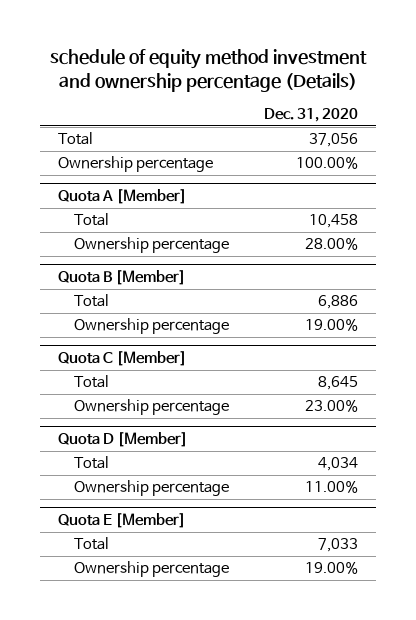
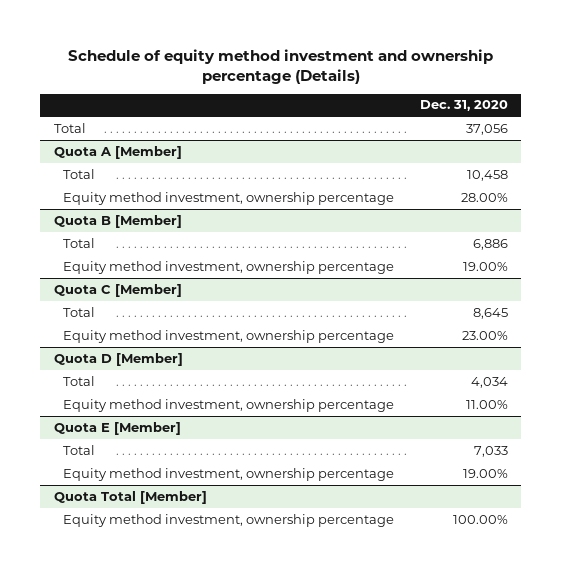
- schedule of equity method investment and ownership percentage (Details)
+ Schedule of equity method investment and ownership percentage (Details)
- Ownership percentage | 100.00%
@ Quota A [Member]
- Ownership percentage | 28.00%
+ Equity method investment, ownership percentage | 28.00%
@ Quota B [Member]
- Ownership percentage | 19.00%
+ Equity method investment, ownership percentage | 19.00%
@ Quota C [Member]
- Ownership percentage | 23.00%
+ Equity method investment, ownership percentage | 23.00%
@ Quota D [Member]
- Ownership percentage | 11.00%
+ Equity method investment, ownership percentage | 11.00%
@ Quota E [Member]
- Ownership percentage | 19.00%
+ Equity method investment, ownership percentage | 19.00%
+ Quota Total [Member]
+ Equity method investment, ownership percentage | 100.00%

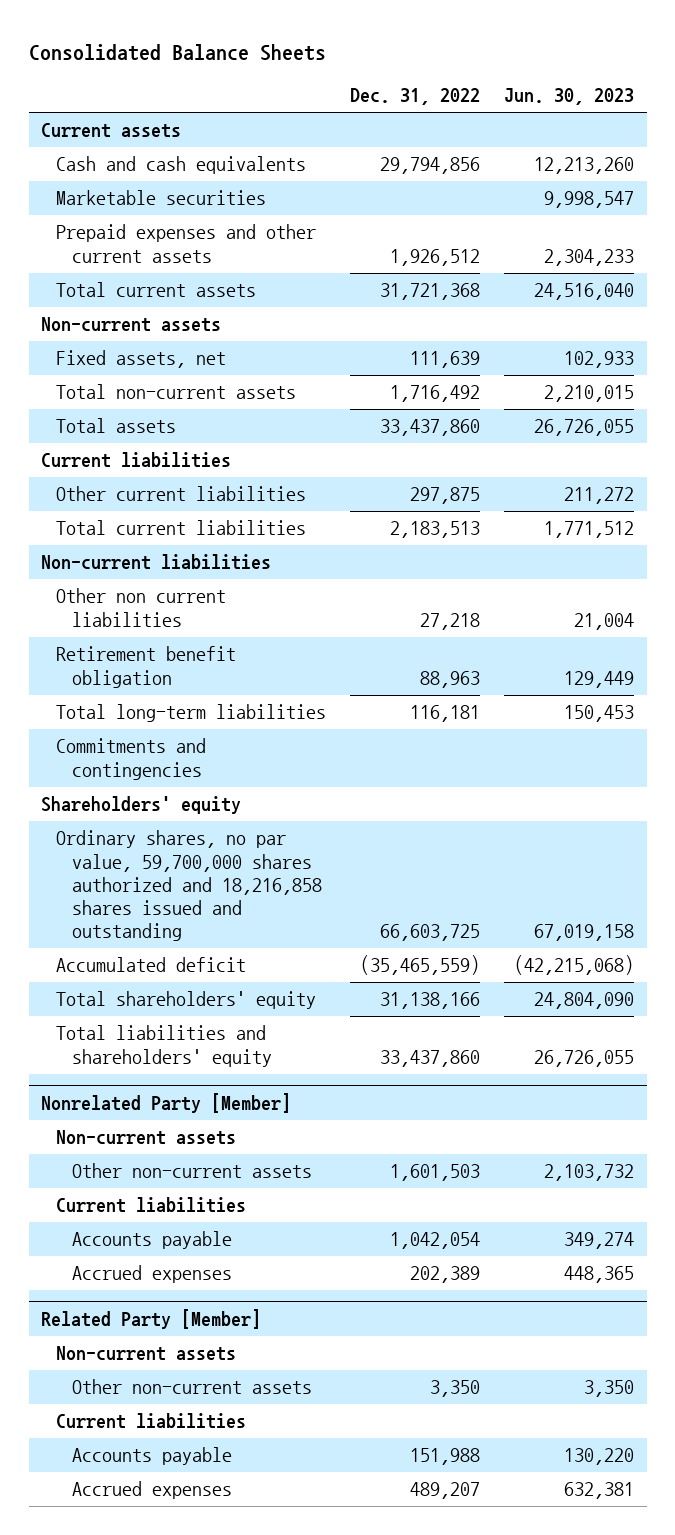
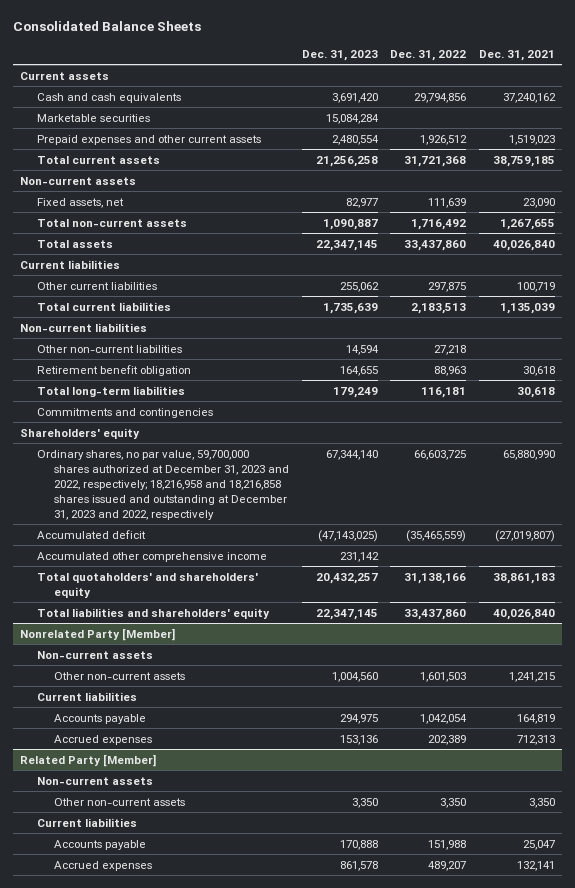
- | Dec. 31, 2022 | Jun. 30, 2023
+ | Dec. 31, 2023 | Dec. 31, 2022 | Dec. 31, 2021
- Other non current liabilities | 27,218 | 21,004
+ Other non-current liabilities | 14,594 | 27,218 |
- Ordinary shares, no par value, 59,700,000 shares authorized and 18,216,858 shares issued and outstanding | 66,603,725 | 67,019,158
+ Ordinary shares, no par value, 59,700,000 shares authorized at December 31, 2023 and 2022, respectively; 18,216,958 and 18,216,858 shares issued and outstanding at December 31, 2023 and 2022, respectively | 67,344,140 | 66,603,725 | 65,880,990
- Total shareholders' equity | 31,138,166 | 24,804,090
+ Accumulated other comprehensive income | 231,142 | |
+ Total quotaholders' and shareholders' equity | 20,432,257 | 31,138,166 | 38,861,183

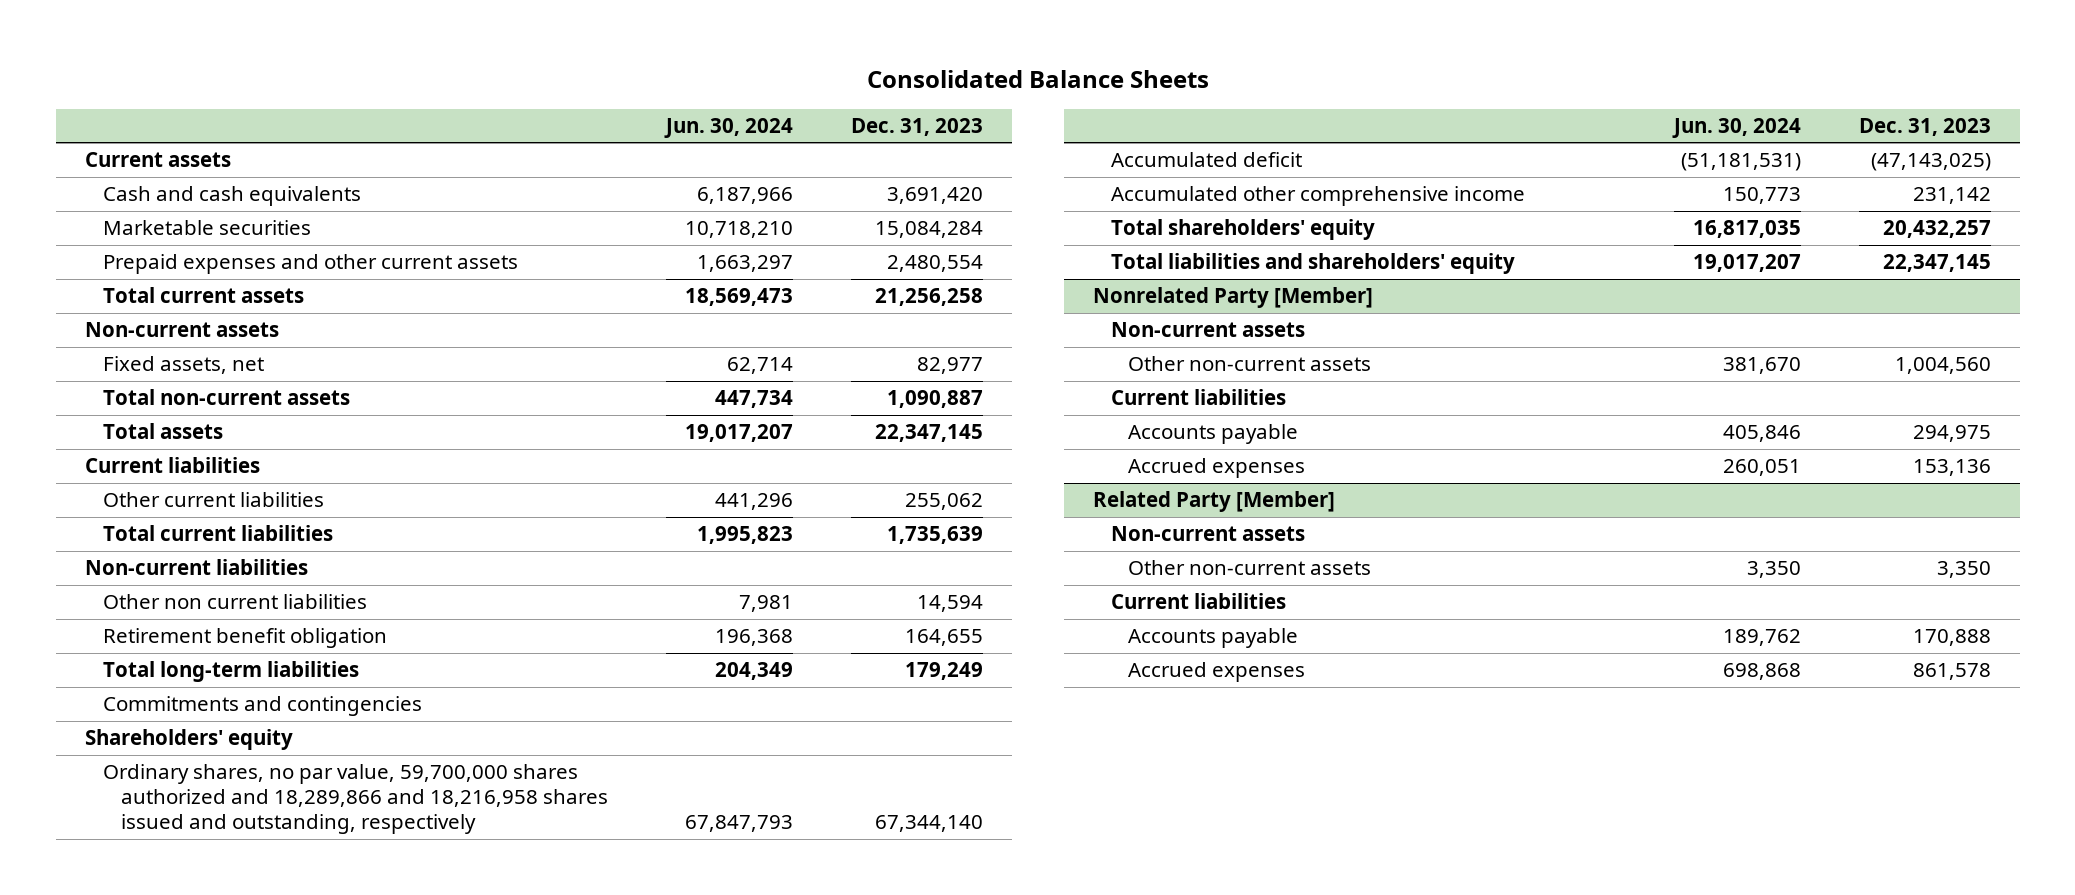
- | Dec. 31, 2023 | Dec. 31, 2022 | Dec. 31, 2021
+ | Jun. 30, 2024 | Dec. 31, 2023
- Other non-current liabilities | 14,594 | 27,218 |
+ Other non current liabilities | 7,981 | 14,594
- Ordinary shares, no par value, 59,700,000 shares authorized at December 31, 2023 and 2022, respectively; 18,216,958 and 18,216,858 shares issued and outstanding at December 31, 2023 and 2022, respectively | 67,344,140 | 66,603,725 | 65,880,990
+ Ordinary shares, no par value, 59,700,000 shares authorized and 18,289,866 and 18,216,958 shares issued and outstanding, respectively | 67,847,793 | 67,344,140
- Total quotaholders' and shareholders' equity | 20,432,257 | 31,138,166 | 38,861,183
+ Total shareholders' equity | 16,817,035 | 20,432,257

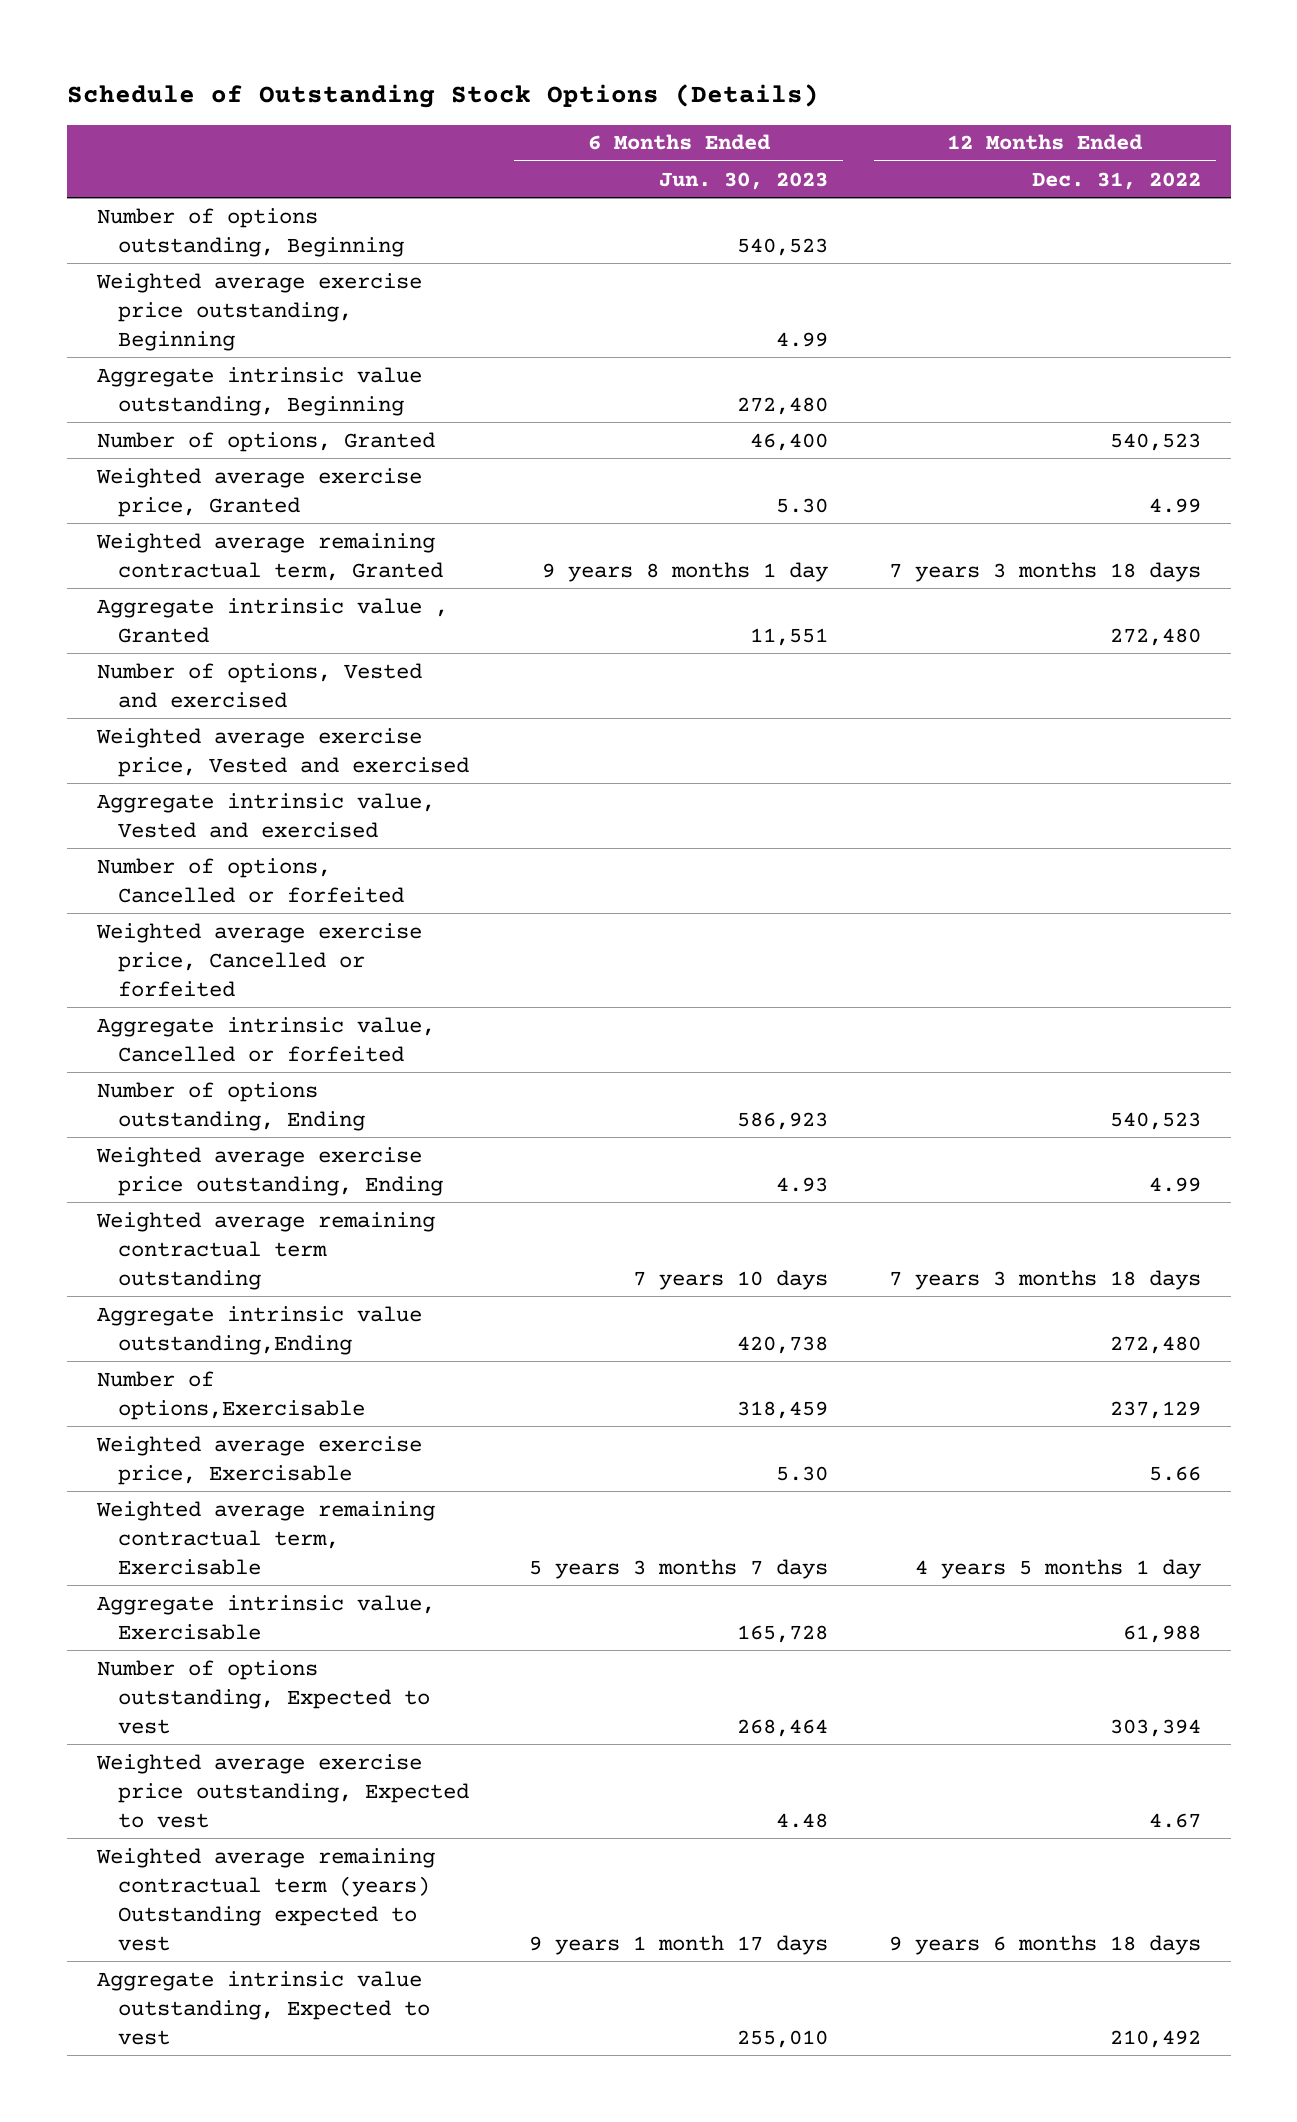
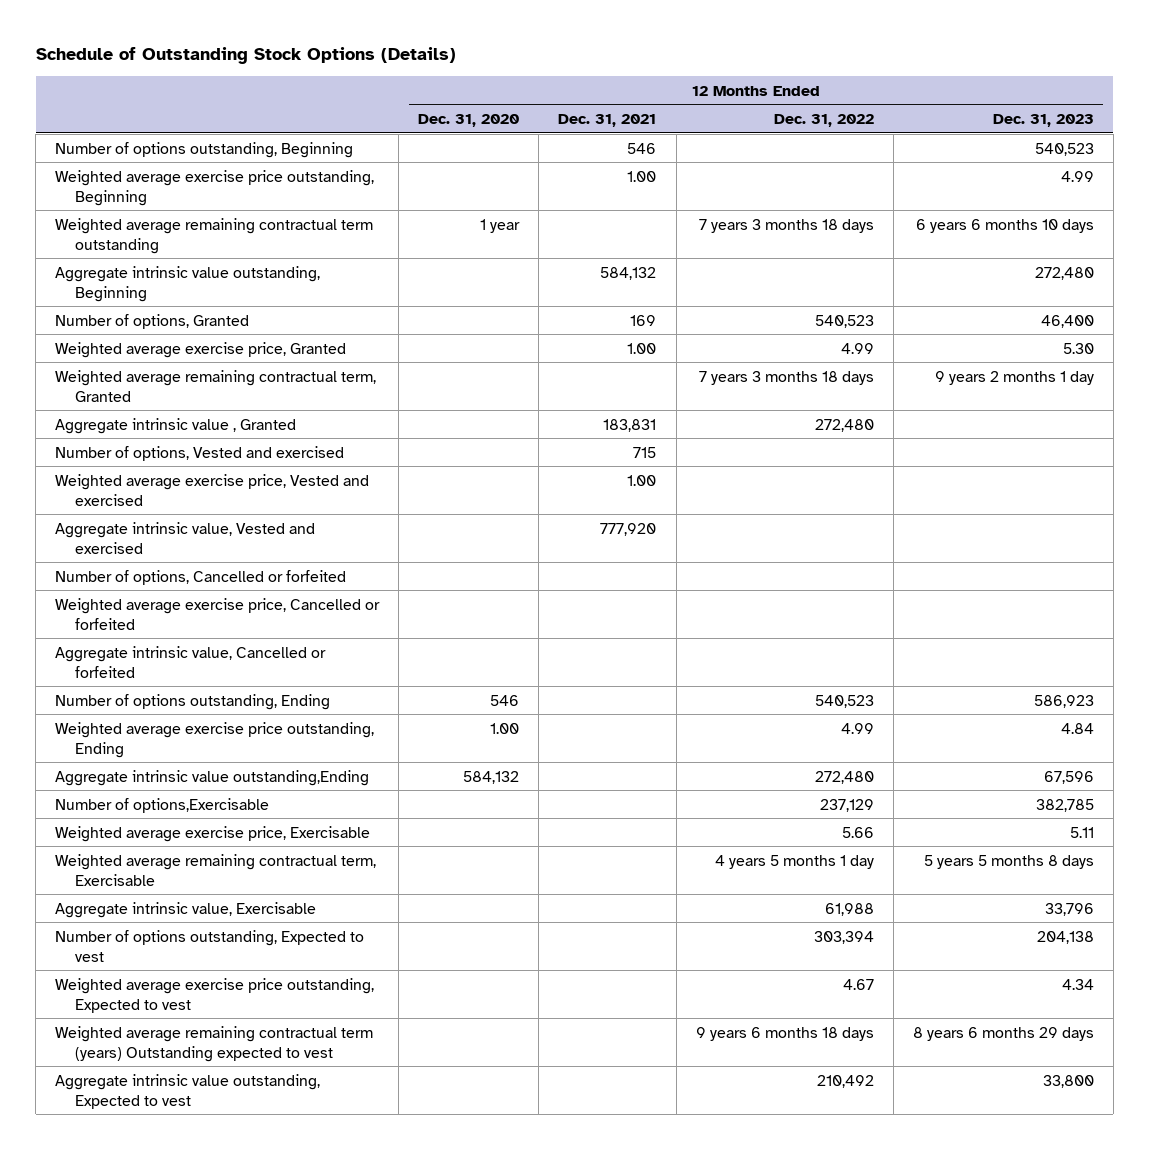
- | 6 Months Ended Jun. 30, 2023 | 12 Months Ended Dec. 31, 2022
+ | 12 Months Ended Dec. 31, 2020 | 12 Months Ended Dec. 31, 2021 | 12 Months Ended Dec. 31, 2022 | 12 Months Ended Dec. 31, 2023
moved up: Weighted average remaining contractual term outstanding | 1 year | | 7 years 3 months 18 days | 6 years 6 months 10 days

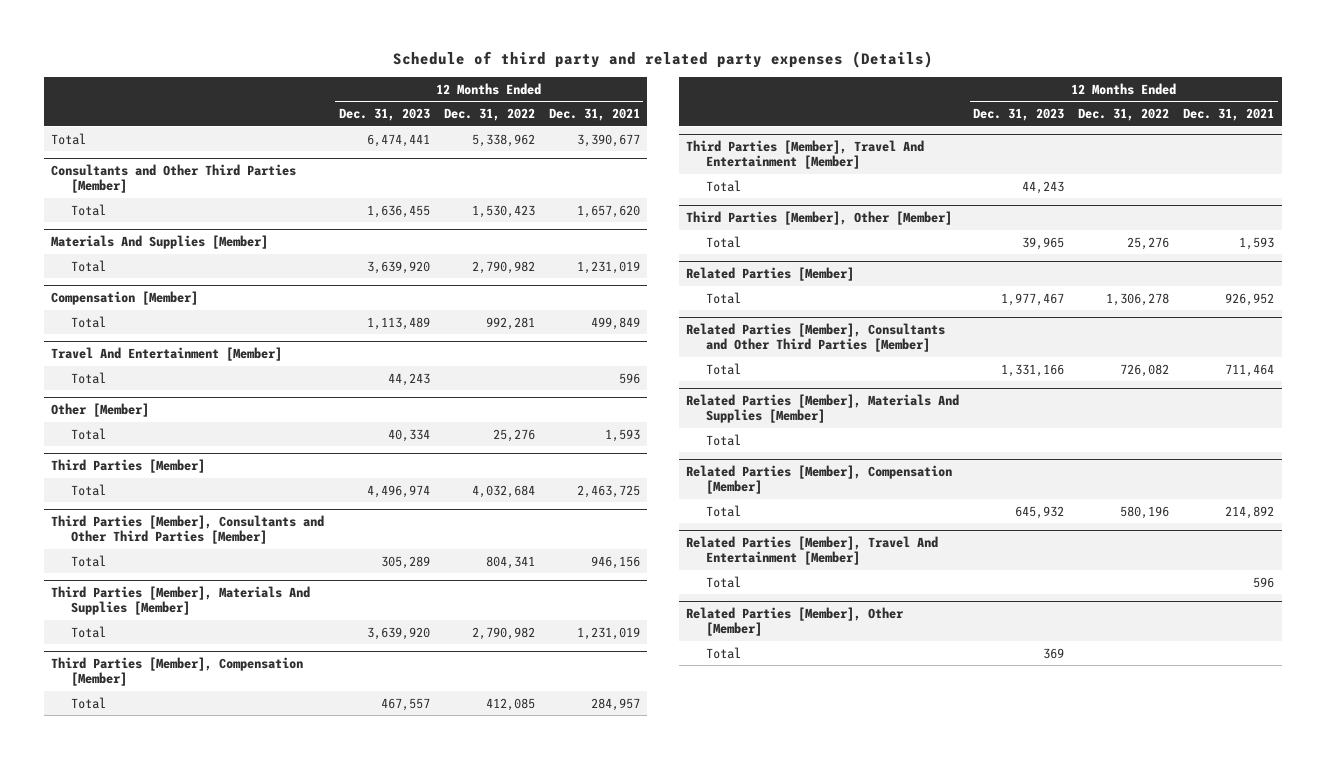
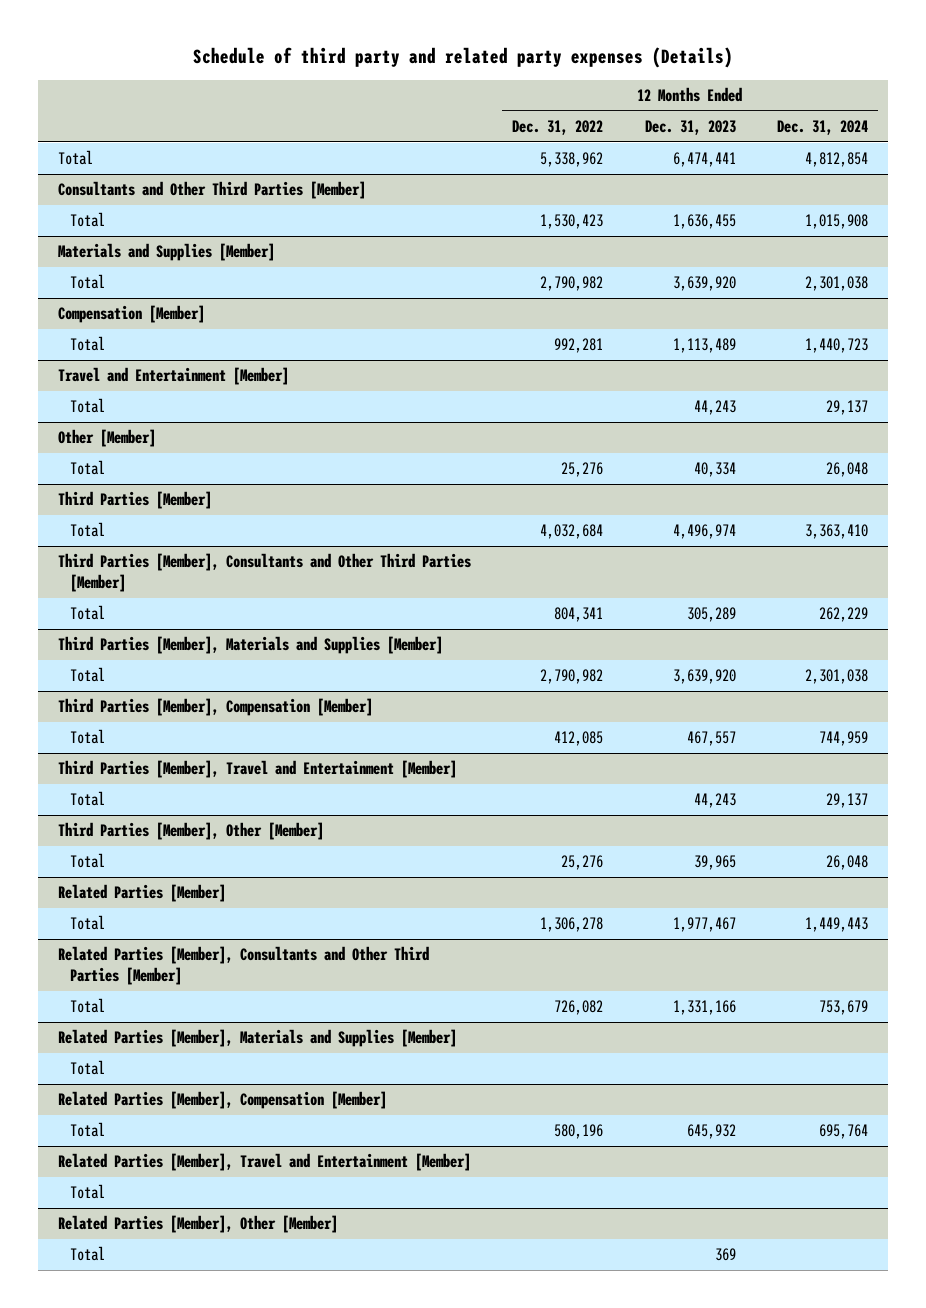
- | 12 Months Ended Dec. 31, 2023 | 12 Months Ended Dec. 31, 2022 | 12 Months Ended Dec. 31, 2021
+ | 12 Months Ended Dec. 31, 2022 | 12 Months Ended Dec. 31, 2023 | 12 Months Ended Dec. 31, 2024
- Materials And Supplies [Member]
+ Materials and Supplies [Member]
- Travel And Entertainment [Member]
+ Travel and Entertainment [Member]
- Third Parties [Member], Materials And Supplies [Member]
+ Third Parties [Member], Materials and Supplies [Member]
- Third Parties [Member], Travel And Entertainment [Member]
+ Third Parties [Member], Travel and Entertainment [Member]
- Related Parties [Member], Materials And Supplies [Member]
+ Related Parties [Member], Materials and Supplies [Member]
- Related Parties [Member], Travel And Entertainment [Member]
+ Related Parties [Member], Travel and Entertainment [Member]

